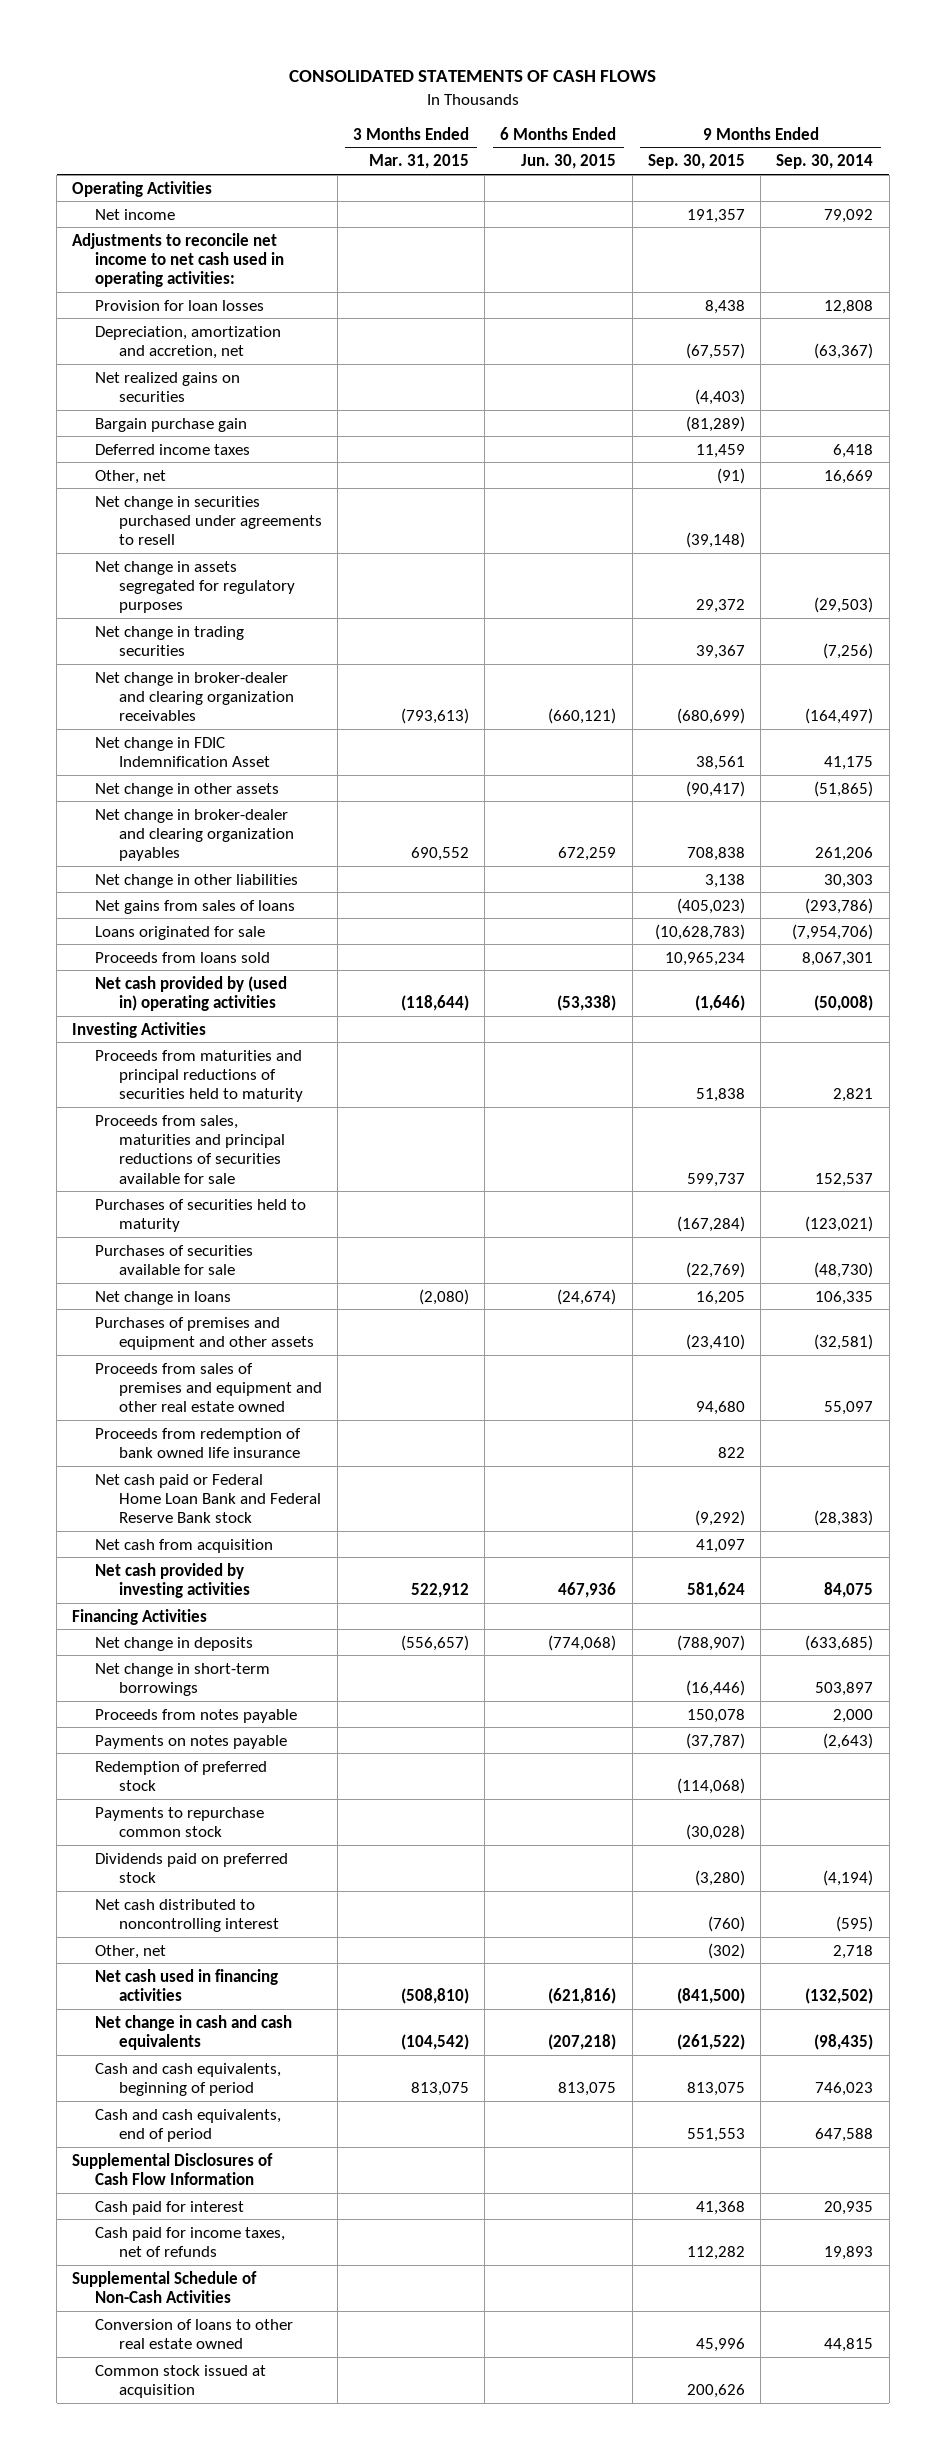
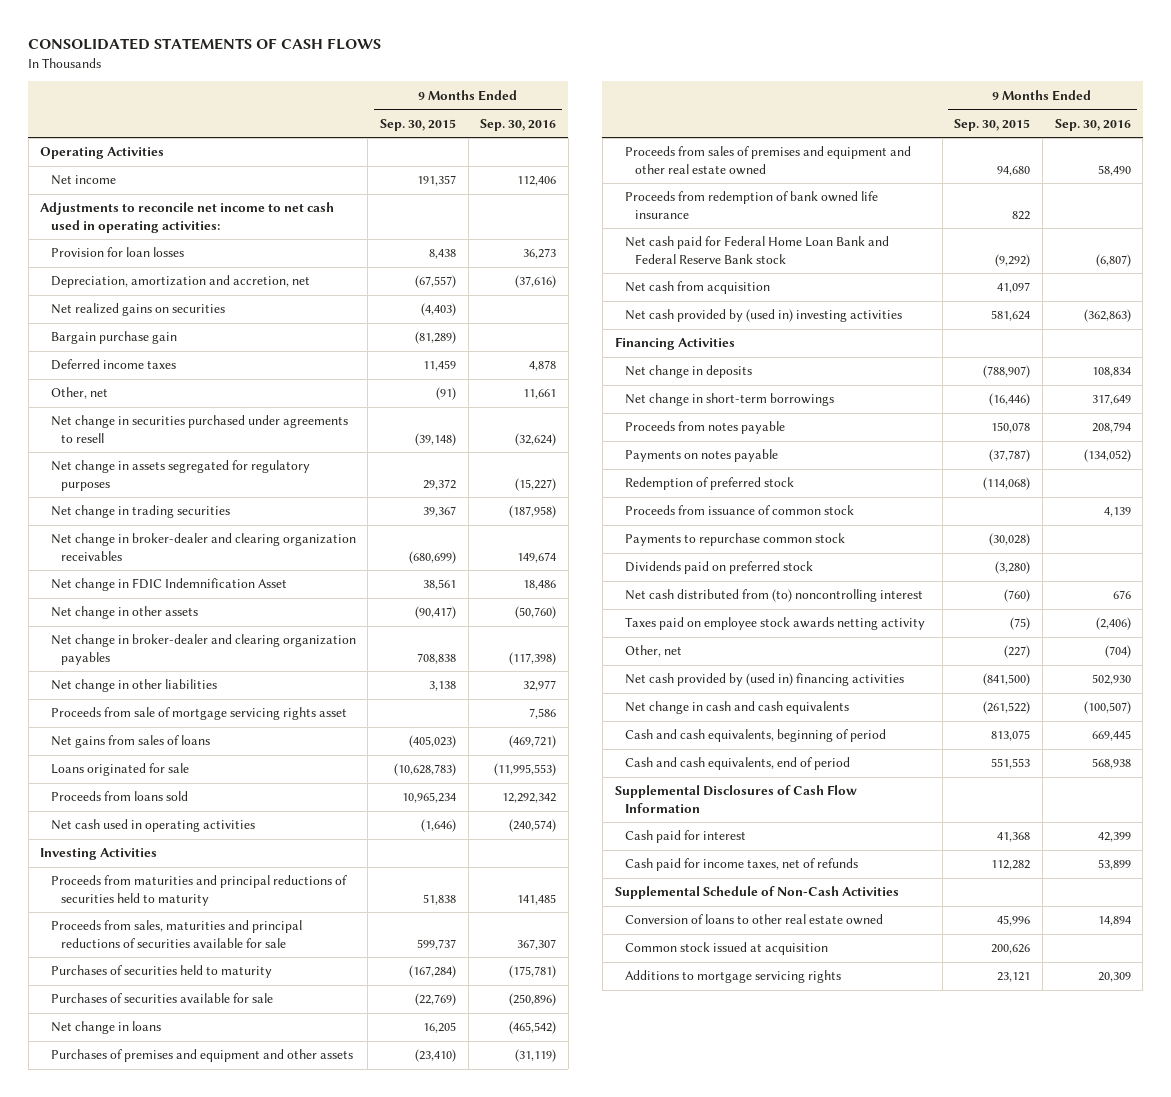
- | 3 Months Ended Mar. 31, 2015 | 6 Months Ended Jun. 30, 2015 | 9 Months Ended Sep. 30, 2015 | 9 Months Ended Sep. 30, 2014
+ | 9 Months Ended Sep. 30, 2015 | 9 Months Ended Sep. 30, 2016
+ Proceeds from sale of mortgage servicing rights asset | | 7,586
- Net cash provided by (used in) operating activities | (118,644) | (53,338) | (1,646) | (50,008)
+ Net cash used in operating activities | (1,646) | (240,574)
- Net cash paid or Federal Home Loan Bank and Federal Reserve Bank stock | | | (9,292) | (28,383)
+ Net cash paid for Federal Home Loan Bank and Federal Reserve Bank stock | (9,292) | (6,807)
- Net cash provided by investing activities | 522,912 | 467,936 | 581,624 | 84,075
+ Net cash provided by (used in) investing activities | 581,624 | (362,863)
+ Proceeds from issuance of common stock | | 4,139
- Net cash distributed to noncontrolling interest | | | (760) | (595)
- Other, net | | | (302) | 2,718
- Net cash used in financing activities | (508,810) | (621,816) | (841,500) | (132,502)
+ Net cash distributed from (to) noncontrolling interest | (760) | 676
+ Taxes paid on employee stock awards netting activity | (75) | (2,406)
+ Other, net | (227) | (704)
+ Net cash provided by (used in) financing activities | (841,500) | 502,930
+ Additions to mortgage servicing rights | 23,121 | 20,309

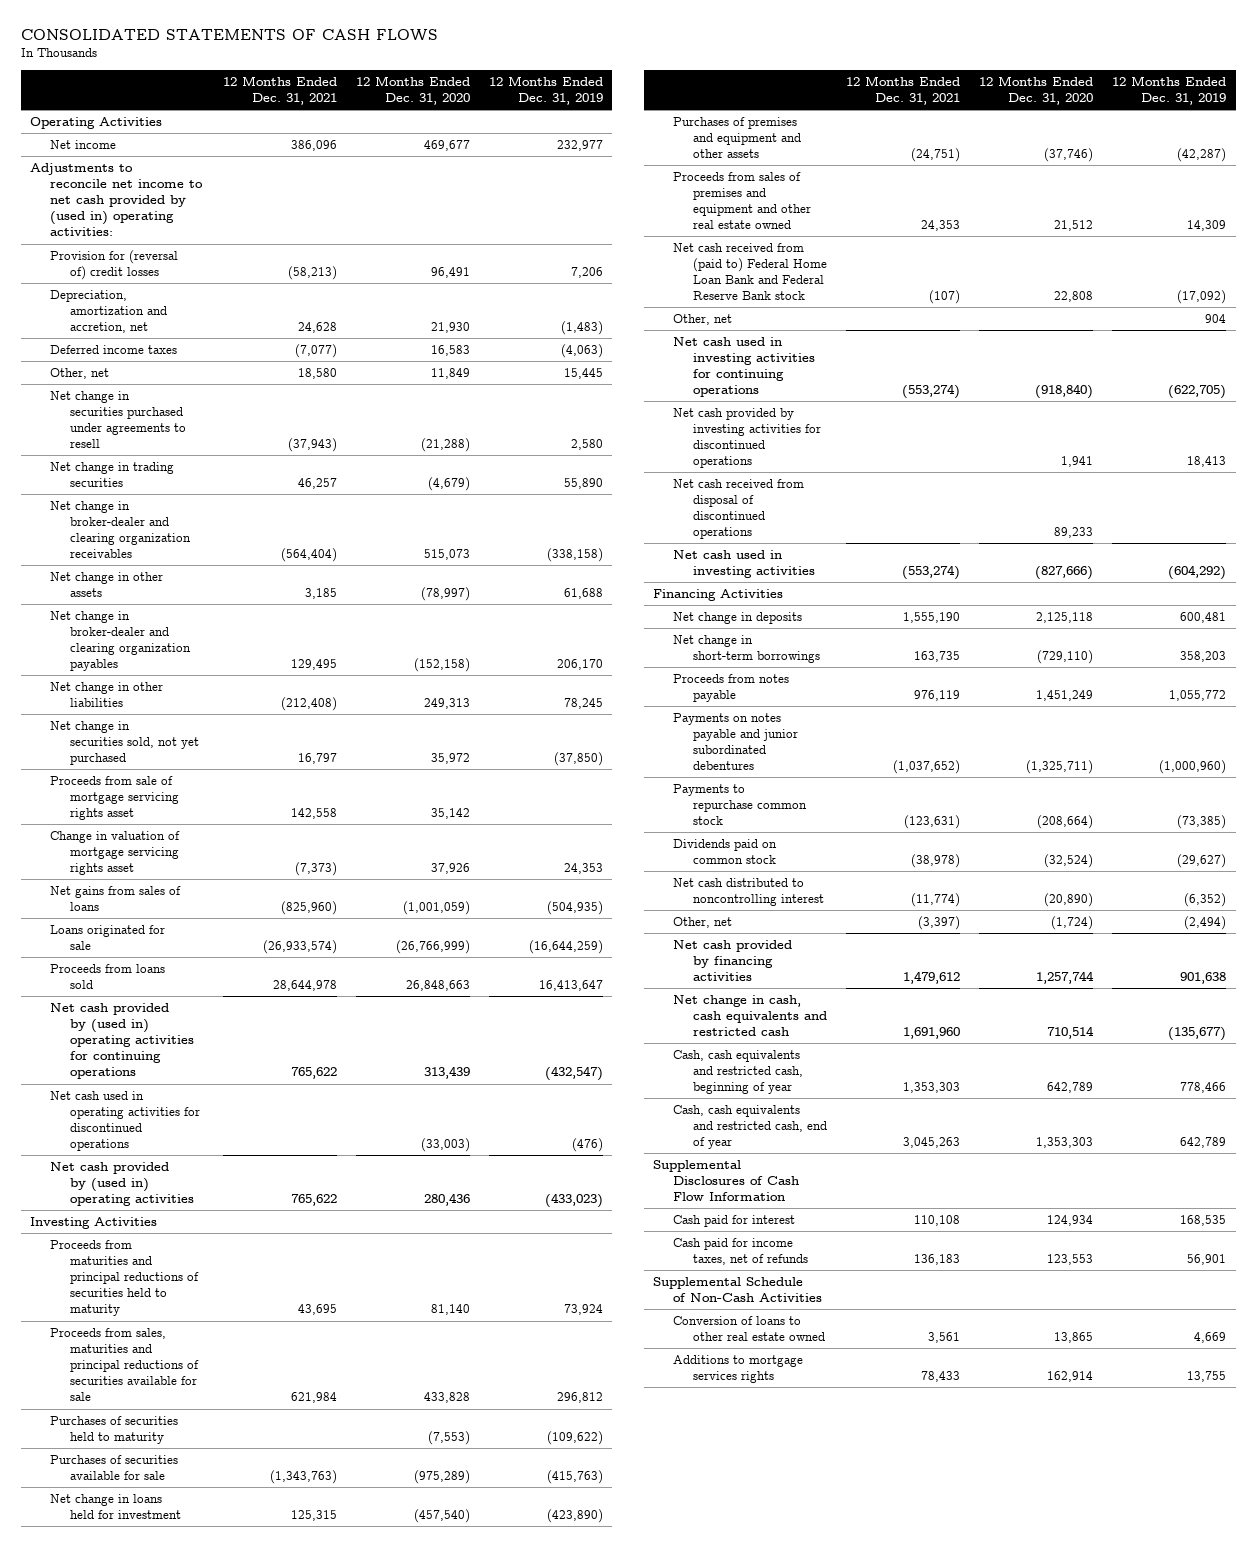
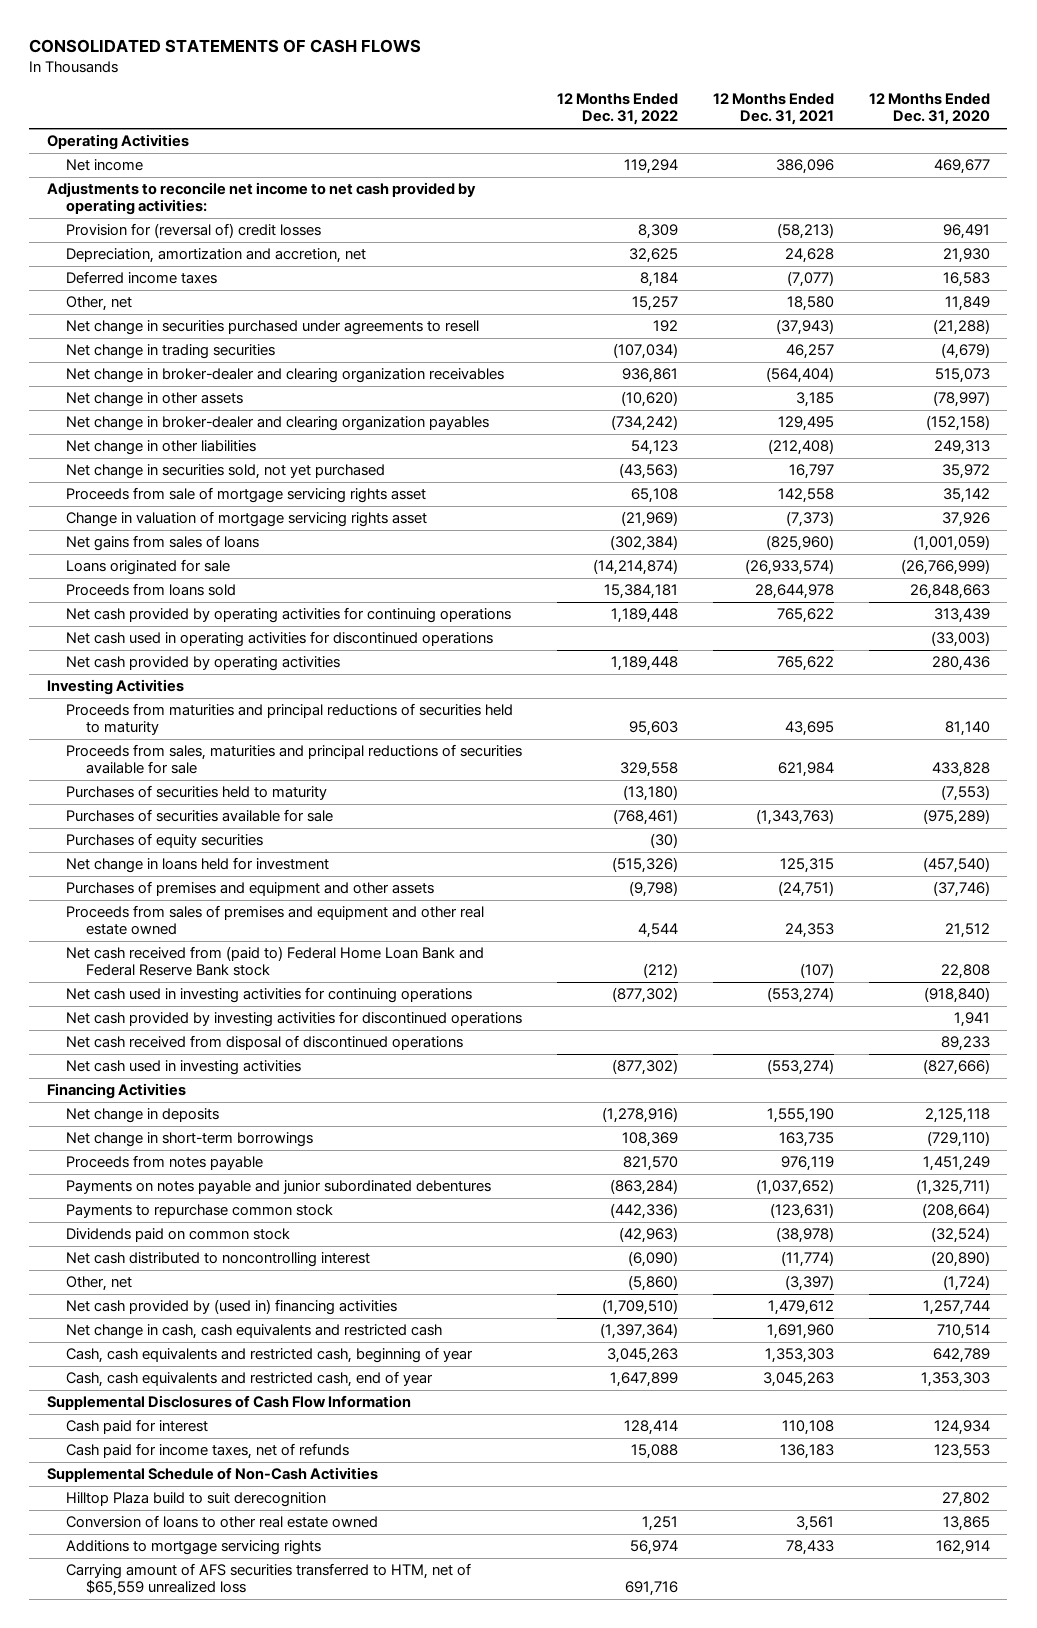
- | 12 Months Ended Dec. 31, 2021 | 12 Months Ended Dec. 31, 2020 | 12 Months Ended Dec. 31, 2019
+ | 12 Months Ended Dec. 31, 2022 | 12 Months Ended Dec. 31, 2021 | 12 Months Ended Dec. 31, 2020
- Adjustments to reconcile net income to net cash provided by (used in) operating activities:
+ Adjustments to reconcile net income to net cash provided by operating activities:
- Net cash provided by (used in) operating activities for continuing operations | 765,622 | 313,439 | (432,547)
+ Net cash provided by operating activities for continuing operations | 1,189,448 | 765,622 | 313,439
- Net cash provided by (used in) operating activities | 765,622 | 280,436 | (433,023)
+ Net cash provided by operating activities | 1,189,448 | 765,622 | 280,436
+ Purchases of equity securities | (30) | |
- Other, net | | | 904
- Net cash provided by financing activities | 1,479,612 | 1,257,744 | 901,638
+ Net cash provided by (used in) financing activities | (1,709,510) | 1,479,612 | 1,257,744
+ Hilltop Plaza build to suit derecognition | | | 27,802
- Additions to mortgage services rights | 78,433 | 162,914 | 13,755
+ Additions to mortgage servicing rights | 56,974 | 78,433 | 162,914
+ Carrying amount of AFS securities transferred to HTM, net of $65,559 unrealized loss | 691,716 | |

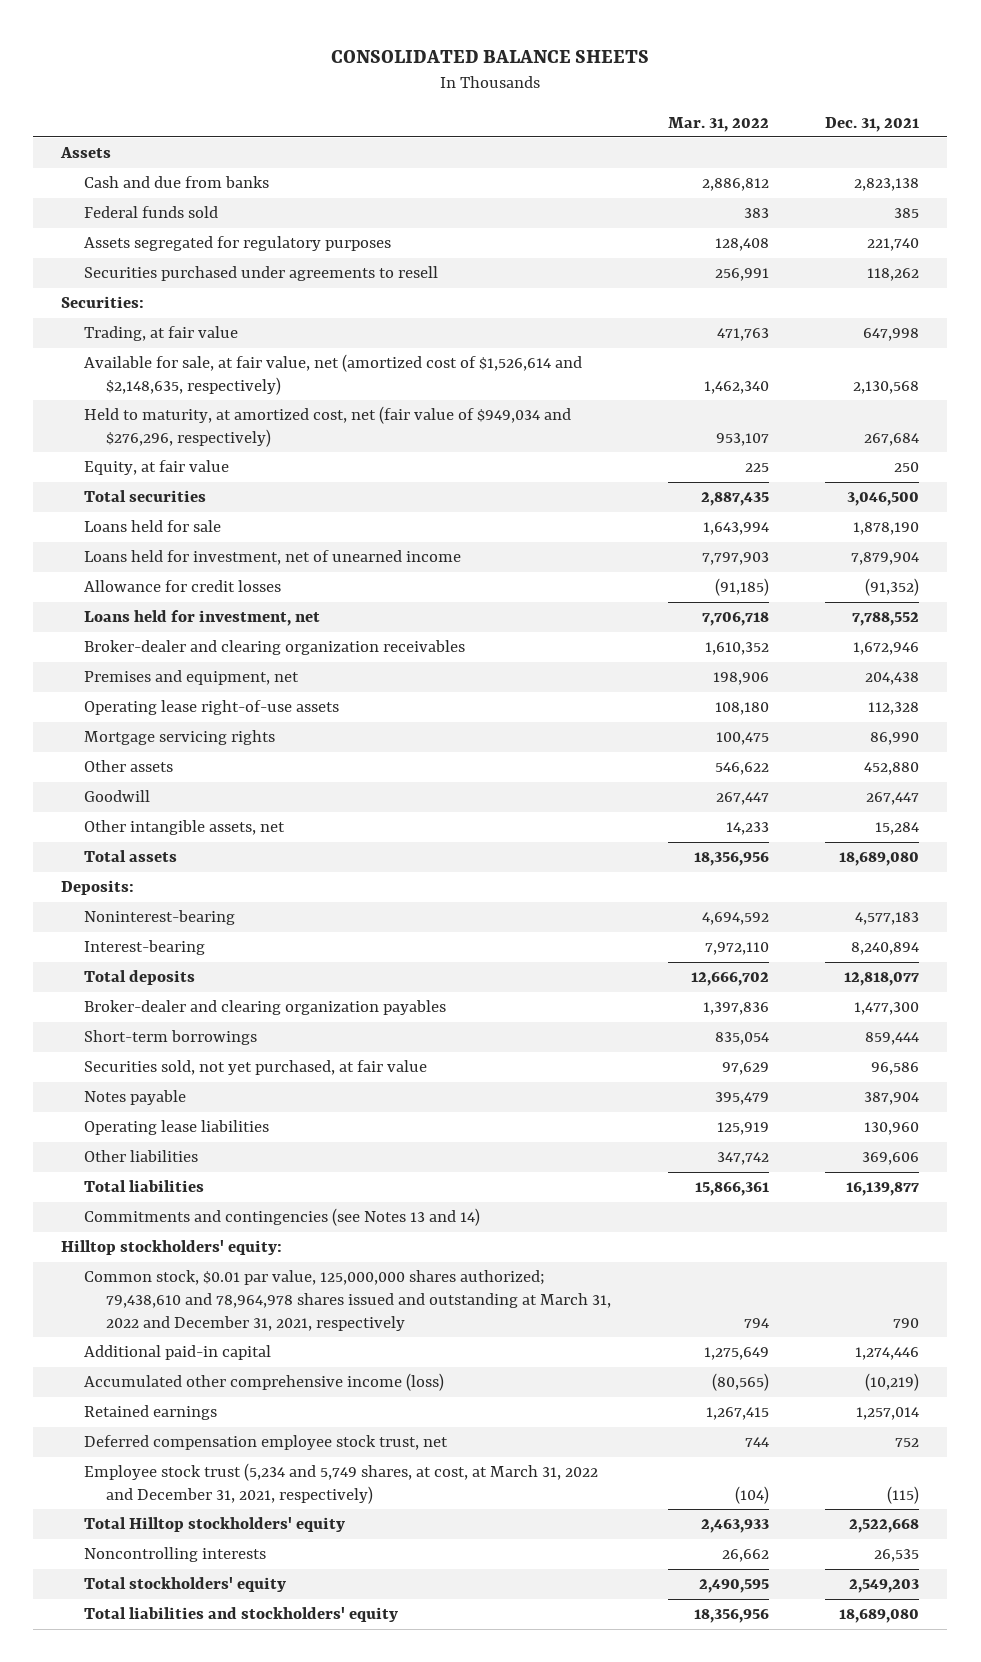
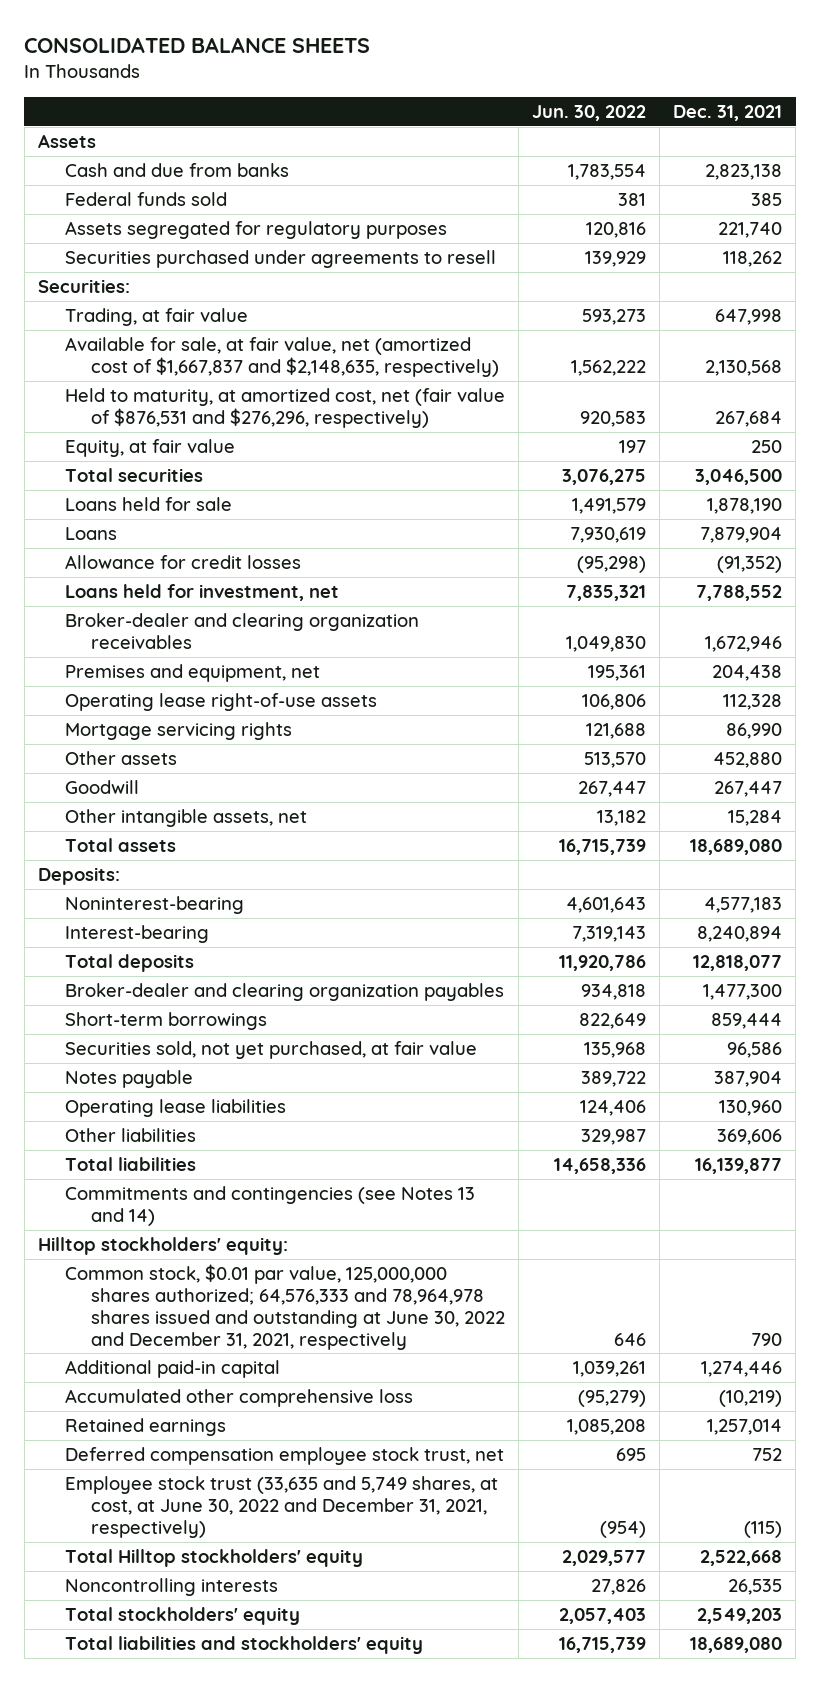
- | Mar. 31, 2022 | Dec. 31, 2021
+ | Jun. 30, 2022 | Dec. 31, 2021
- Available for sale, at fair value, net (amortized cost of $1,526,614 and $2,148,635, respectively) | 1,462,340 | 2,130,568
- Held to maturity, at amortized cost, net (fair value of $949,034 and $276,296, respectively) | 953,107 | 267,684
+ Available for sale, at fair value, net (amortized cost of $1,667,837 and $2,148,635, respectively) | 1,562,222 | 2,130,568
+ Held to maturity, at amortized cost, net (fair value of $876,531 and $276,296, respectively) | 920,583 | 267,684
- Loans held for investment, net of unearned income | 7,797,903 | 7,879,904
+ Loans | 7,930,619 | 7,879,904
- Common stock, $0.01 par value, 125,000,000 shares authorized; 79,438,610 and 78,964,978 shares issued and outstanding at March 31, 2022 and December 31, 2021, respectively | 794 | 790
+ Common stock, $0.01 par value, 125,000,000 shares authorized; 64,576,333 and 78,964,978 shares issued and outstanding at June 30, 2022 and December 31, 2021, respectively | 646 | 790
- Accumulated other comprehensive income (loss) | (80,565) | (10,219)
+ Accumulated other comprehensive loss | (95,279) | (10,219)
- Employee stock trust (5,234 and 5,749 shares, at cost, at March 31, 2022 and December 31, 2021, respectively) | (104) | (115)
+ Employee stock trust (33,635 and 5,749 shares, at cost, at June 30, 2022 and December 31, 2021, respectively) | (954) | (115)

